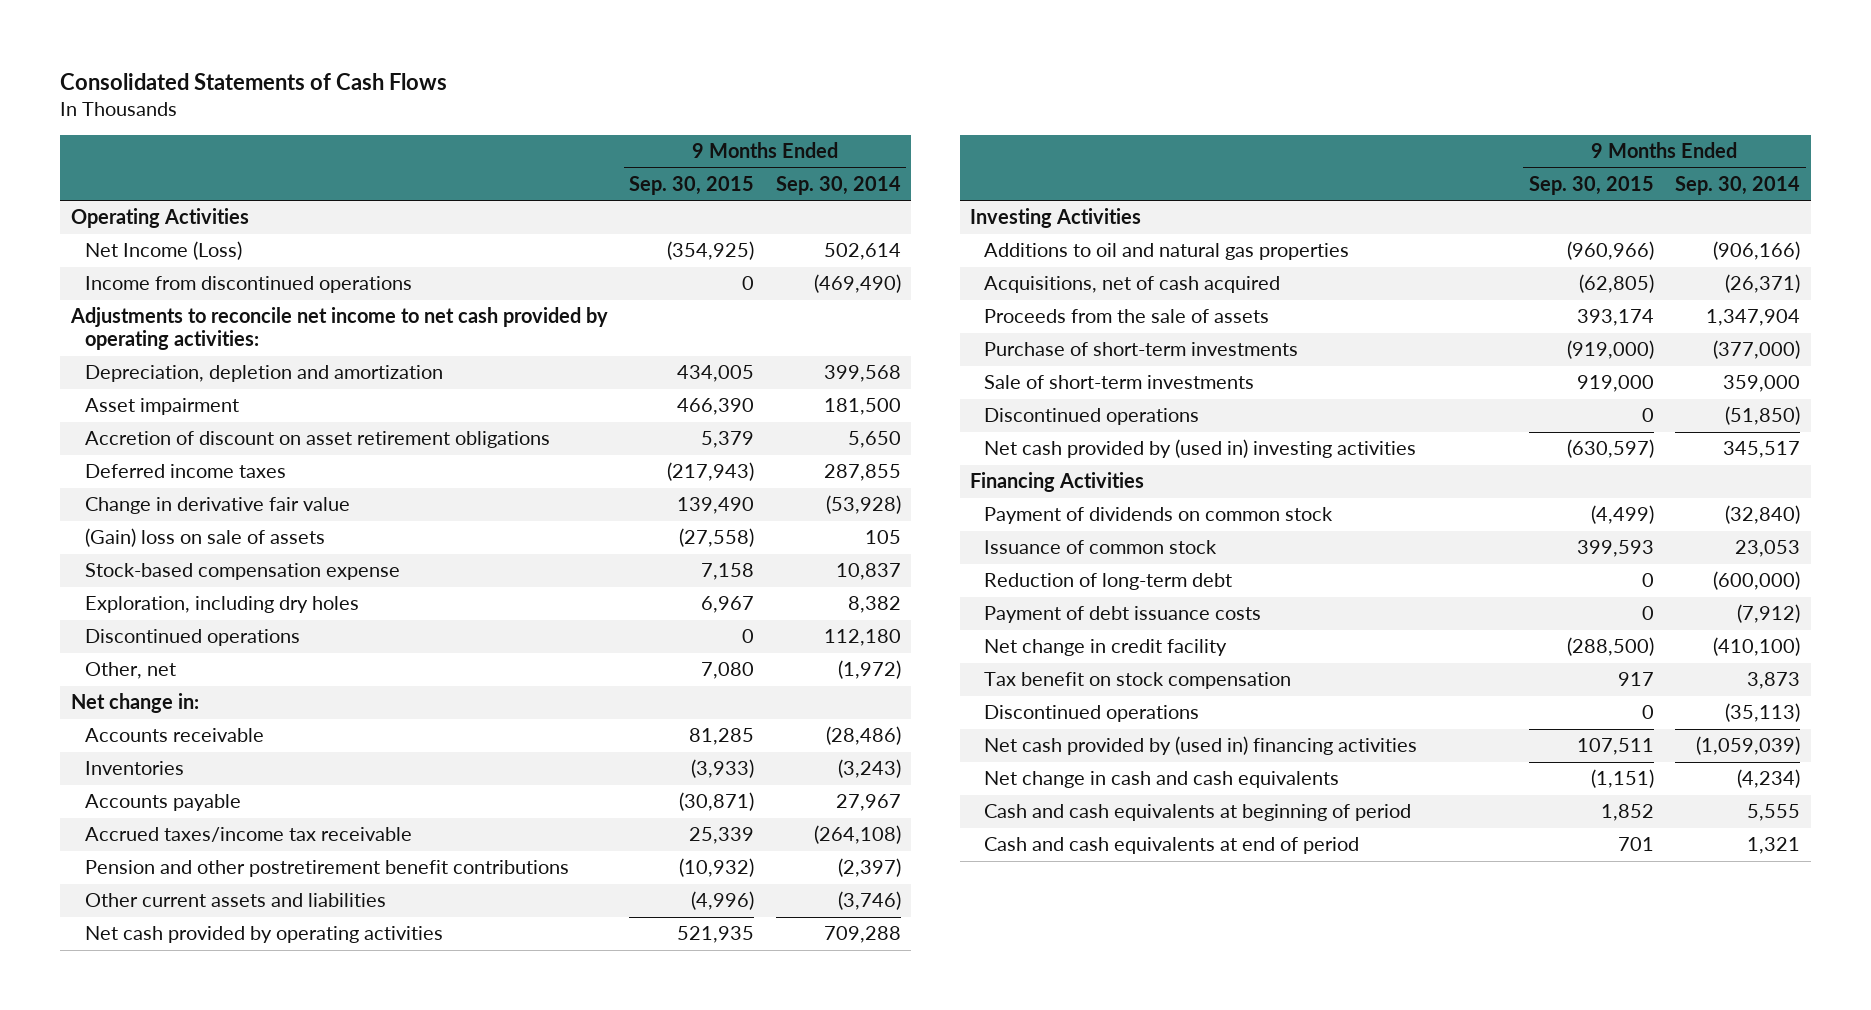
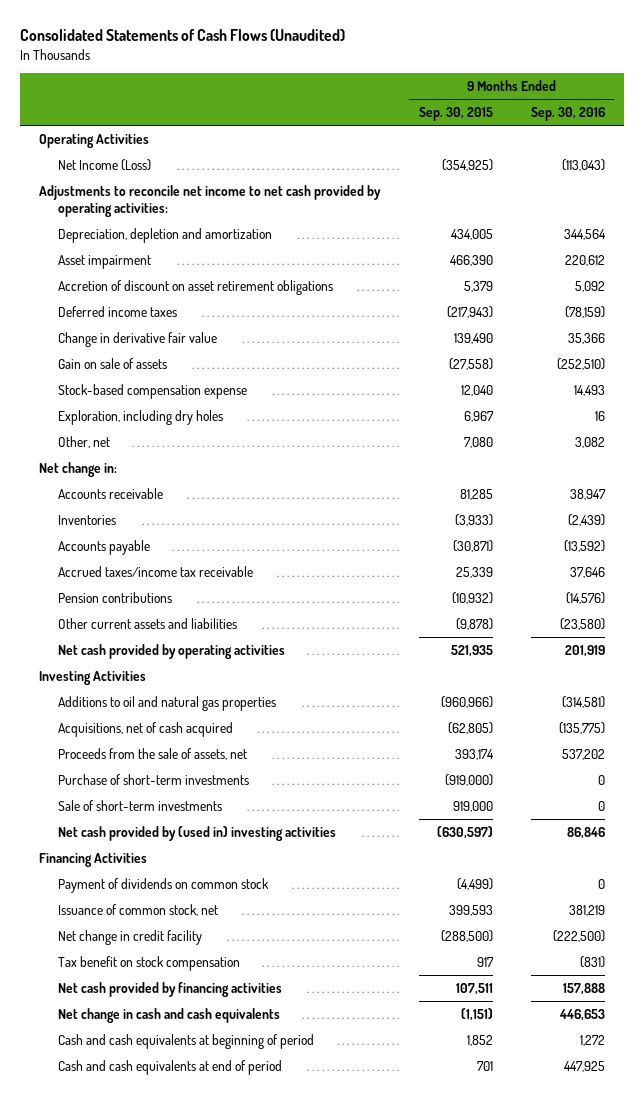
- Consolidated Statements of Cash Flows
+ Consolidated Statements of Cash Flows (Unaudited)
- | 9 Months Ended Sep. 30, 2015 | 9 Months Ended Sep. 30, 2014
+ | 9 Months Ended Sep. 30, 2015 | 9 Months Ended Sep. 30, 2016
- Income from discontinued operations | 0 | (469,490)
- (Gain) loss on sale of assets | (27,558) | 105
- Stock-based compensation expense | 7,158 | 10,837
+ Gain on sale of assets | (27,558) | (252,510)
+ Stock-based compensation expense | 12,040 | 14,493
- Discontinued operations | 0 | 112,180
- Pension and other postretirement benefit contributions | (10,932) | (2,397)
- Other current assets and liabilities | (4,996) | (3,746)
+ Pension contributions | (10,932) | (14,576)
+ Other current assets and liabilities | (9,878) | (23,580)
- Proceeds from the sale of assets | 393,174 | 1,347,904
+ Proceeds from the sale of assets, net | 393,174 | 537,202
- Discontinued operations | 0 | (51,850)
- Issuance of common stock | 399,593 | 23,053
- Reduction of long-term debt | 0 | (600,000)
- Payment of debt issuance costs | 0 | (7,912)
+ Issuance of common stock, net | 399,593 | 381,219
- Discontinued operations | 0 | (35,113)
- Net cash provided by (used in) financing activities | 107,511 | (1,059,039)
+ Net cash provided by financing activities | 107,511 | 157,888

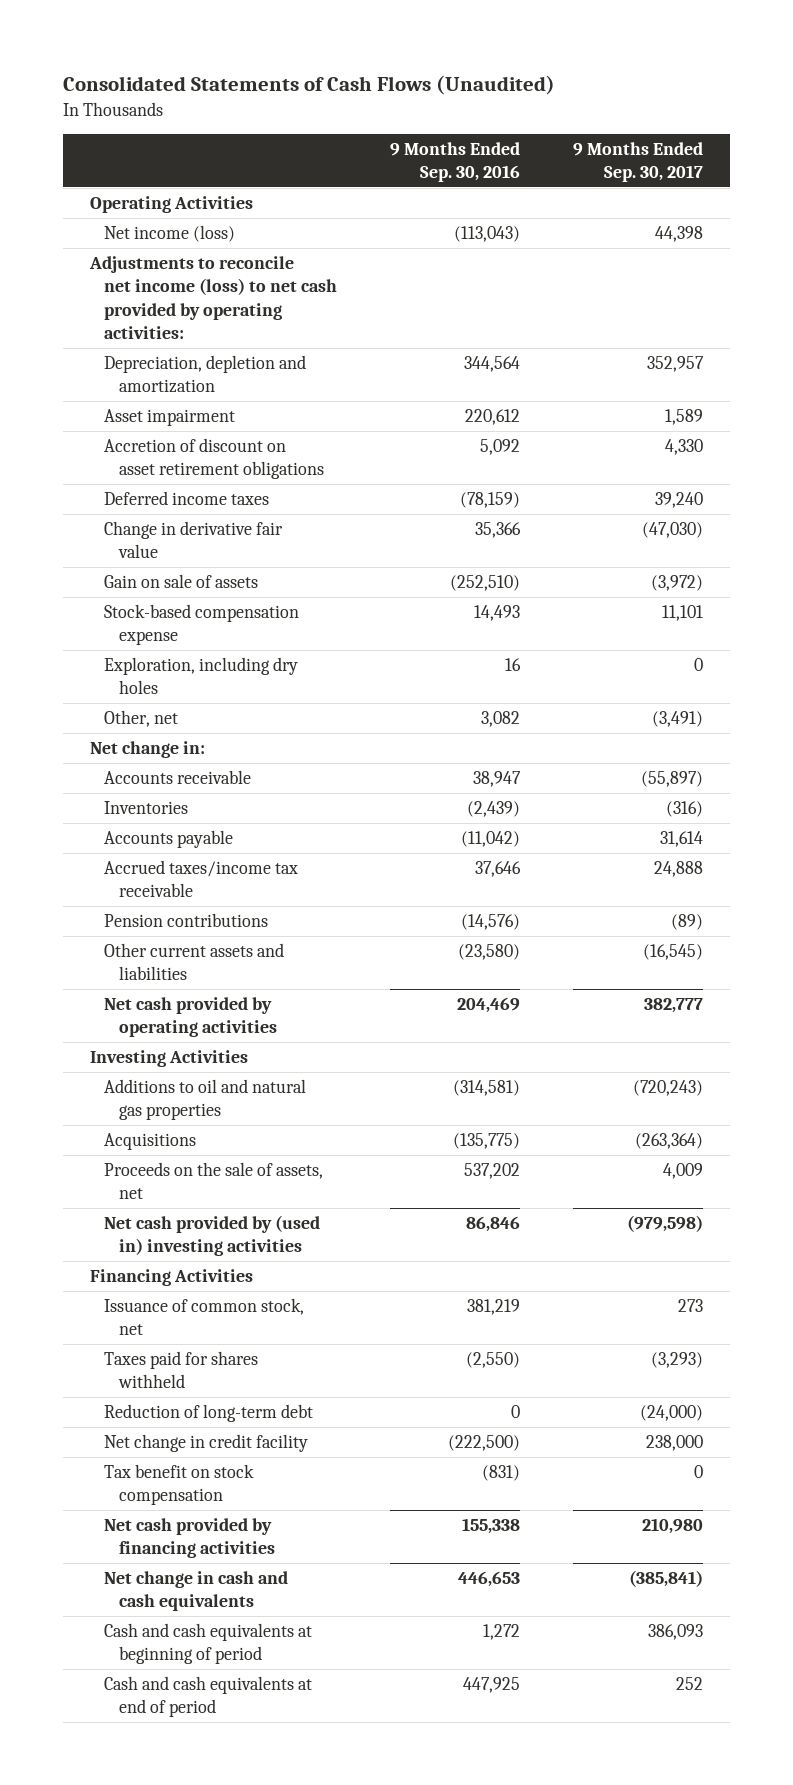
- | 9 Months Ended Sep. 30, 2015 | 9 Months Ended Sep. 30, 2016
+ | 9 Months Ended Sep. 30, 2016 | 9 Months Ended Sep. 30, 2017
- Net Income (Loss) | (354,925) | (113,043)
- Adjustments to reconcile net income to net cash provided by operating activities:
+ Net income (loss) | (113,043) | 44,398
+ Adjustments to reconcile net income (loss) to net cash provided by operating activities:
- Accounts payable | (30,871) | (13,592)
+ Accounts payable | (11,042) | 31,614
- Net cash provided by operating activities | 521,935 | 201,919
+ Net cash provided by operating activities | 204,469 | 382,777
- Acquisitions, net of cash acquired | (62,805) | (135,775)
- Proceeds from the sale of assets, net | 393,174 | 537,202
- Purchase of short-term investments | (919,000) | 0
- Sale of short-term investments | 919,000 | 0
+ Acquisitions | (135,775) | (263,364)
+ Proceeds on the sale of assets, net | 537,202 | 4,009
- Payment of dividends on common stock | (4,499) | 0
+ Taxes paid for shares withheld | (2,550) | (3,293)
+ Reduction of long-term debt | 0 | (24,000)
- Net cash provided by financing activities | 107,511 | 157,888
+ Net cash provided by financing activities | 155,338 | 210,980

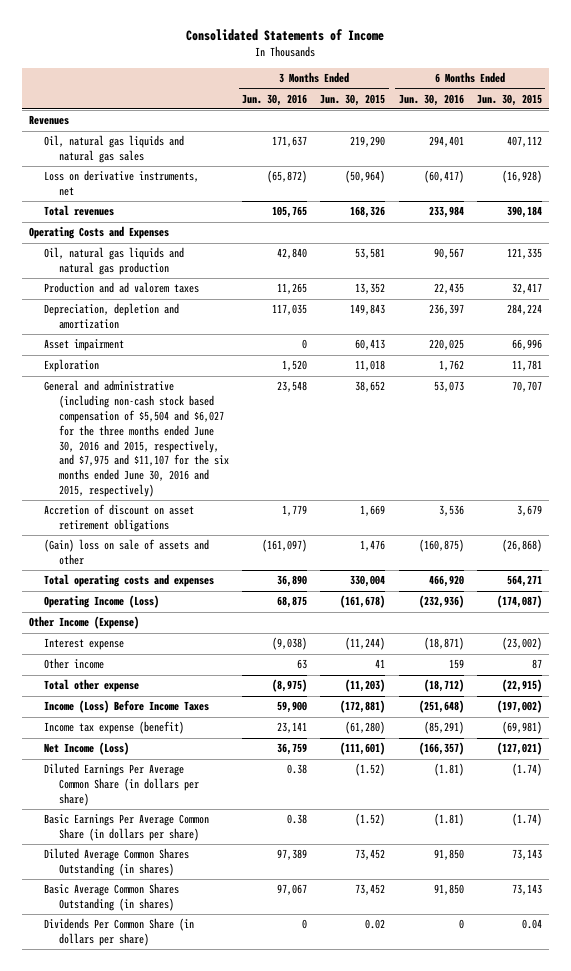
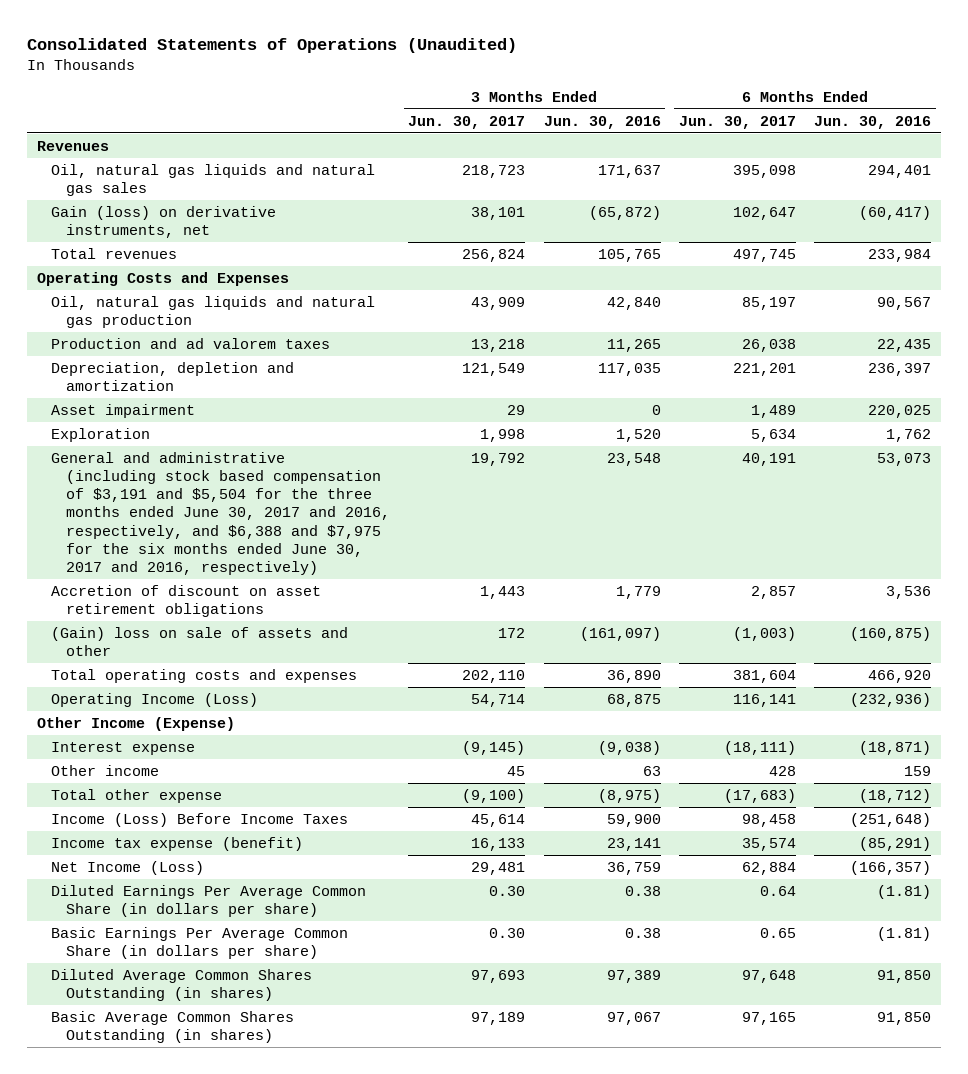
- Consolidated Statements of Income
+ Consolidated Statements of Operations (Unaudited)
- | 3 Months Ended Jun. 30, 2016 | 3 Months Ended Jun. 30, 2015 | 6 Months Ended Jun. 30, 2016 | 6 Months Ended Jun. 30, 2015
+ | 3 Months Ended Jun. 30, 2017 | 3 Months Ended Jun. 30, 2016 | 6 Months Ended Jun. 30, 2017 | 6 Months Ended Jun. 30, 2016
- Loss on derivative instruments, net | (65,872) | (50,964) | (60,417) | (16,928)
+ Gain (loss) on derivative instruments, net | 38,101 | (65,872) | 102,647 | (60,417)
- General and administrative (including non-cash stock based compensation of $5,504 and $6,027 for the three months ended June 30, 2016 and 2015, respectively, and $7,975 and $11,107 for the six months ended June 30, 2016 and 2015, respectively) | 23,548 | 38,652 | 53,073 | 70,707
+ General and administrative (including stock based compensation of $3,191 and $5,504 for the three months ended June 30, 2017 and 2016, respectively, and $6,388 and $7,975 for the six months ended June 30, 2017 and 2016, respectively) | 19,792 | 23,548 | 40,191 | 53,073
- Dividends Per Common Share (in dollars per share) | 0 | 0.02 | 0 | 0.04

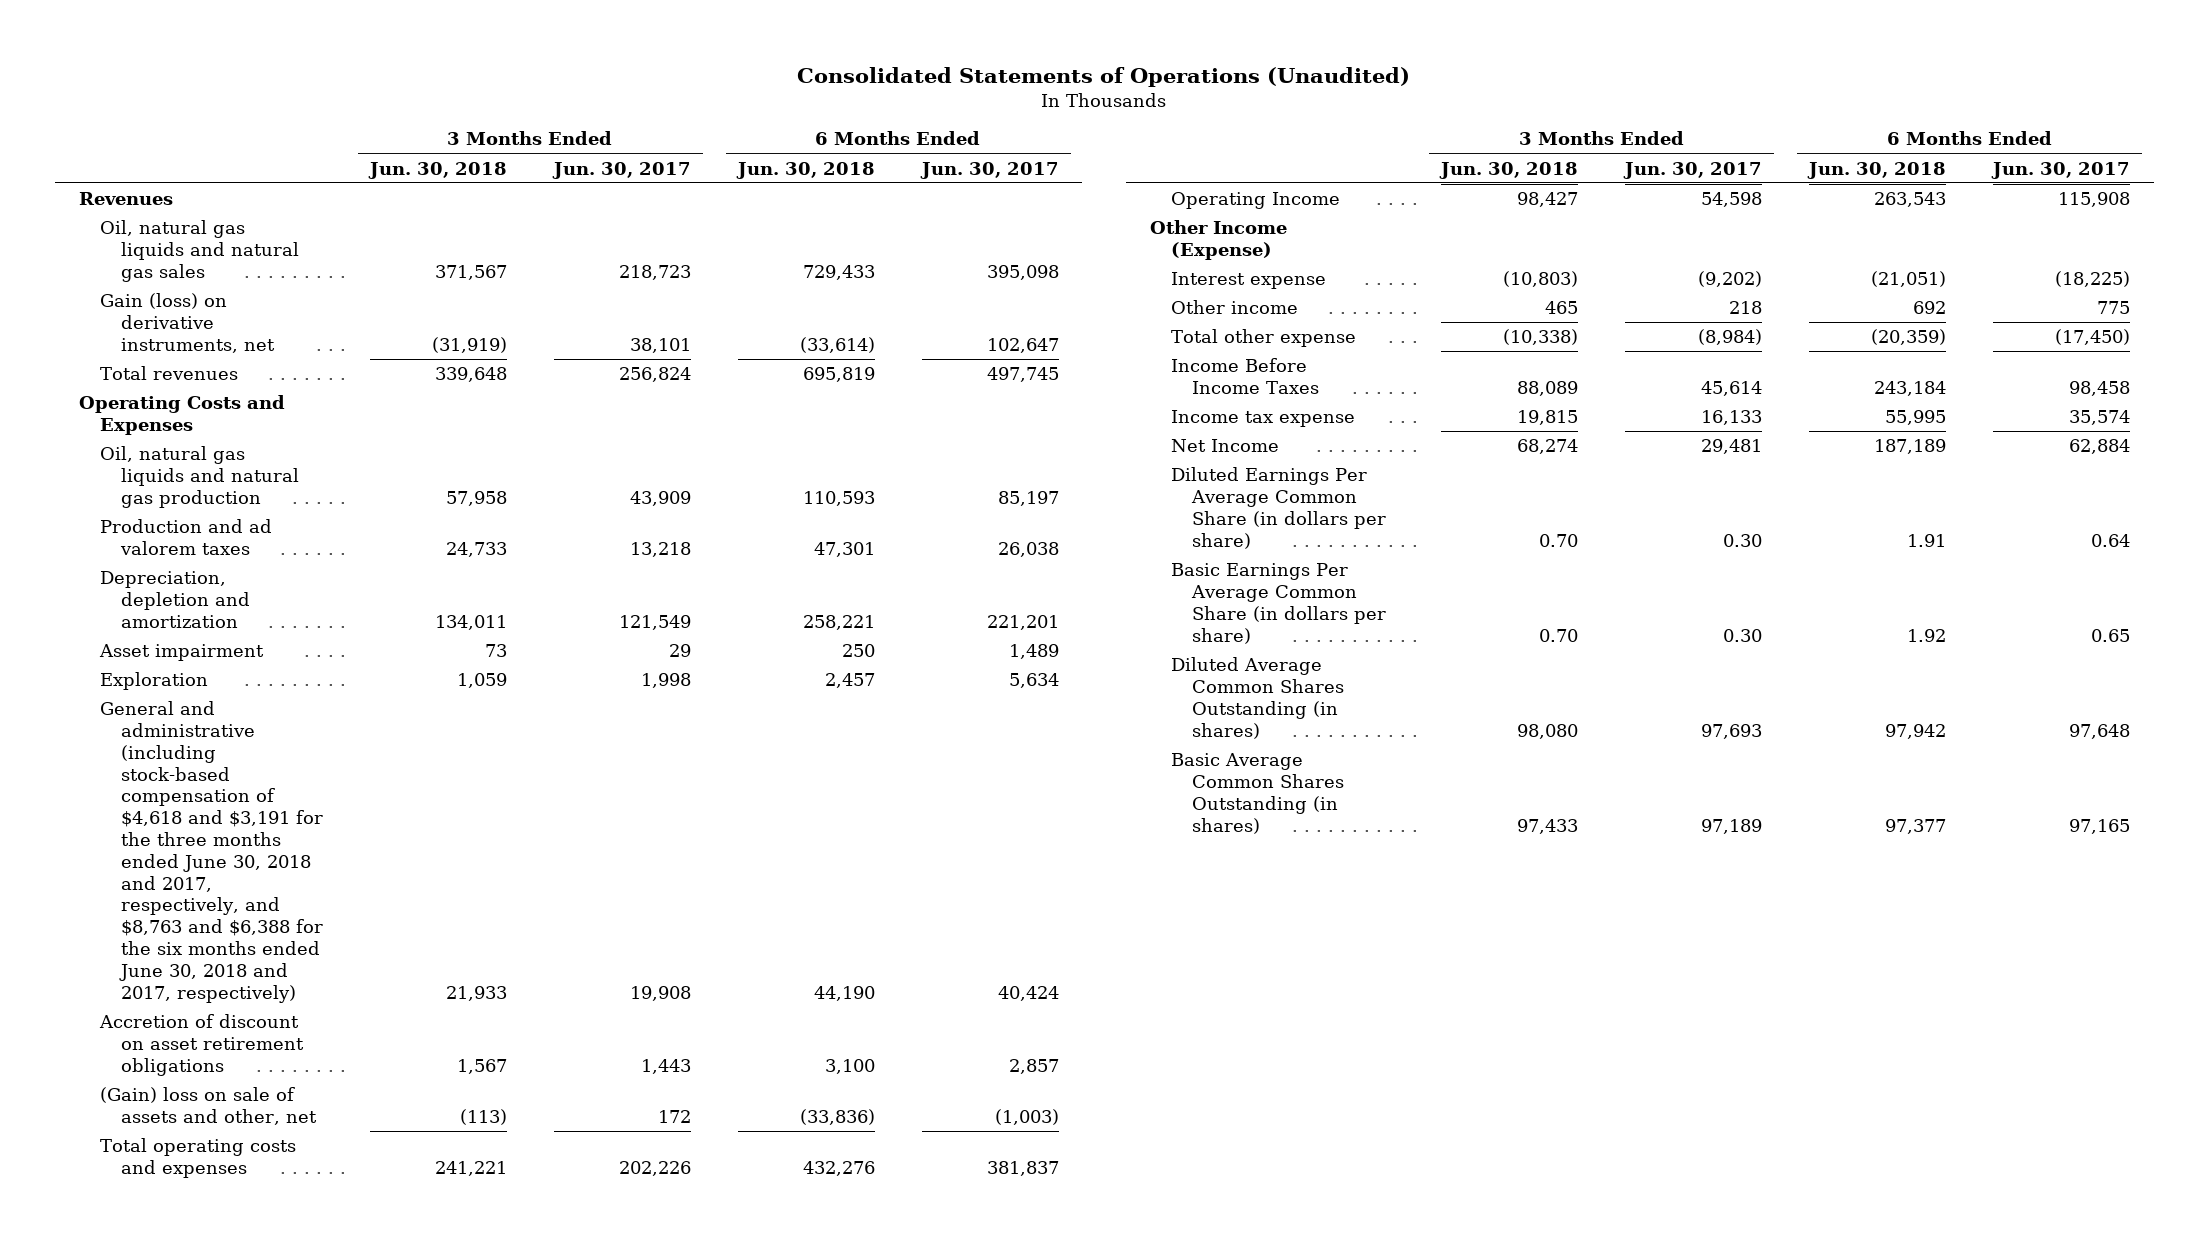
- | 3 Months Ended Jun. 30, 2017 | 3 Months Ended Jun. 30, 2016 | 6 Months Ended Jun. 30, 2017 | 6 Months Ended Jun. 30, 2016
+ | 3 Months Ended Jun. 30, 2018 | 3 Months Ended Jun. 30, 2017 | 6 Months Ended Jun. 30, 2018 | 6 Months Ended Jun. 30, 2017
- General and administrative (including stock based compensation of $3,191 and $5,504 for the three months ended June 30, 2017 and 2016, respectively, and $6,388 and $7,975 for the six months ended June 30, 2017 and 2016, respectively) | 19,792 | 23,548 | 40,191 | 53,073
+ General and administrative (including stock-based compensation of $4,618 and $3,191 for the three months ended June 30, 2018 and 2017, respectively, and $8,763 and $6,388 for the six months ended June 30, 2018 and 2017, respectively) | 21,933 | 19,908 | 44,190 | 40,424
- (Gain) loss on sale of assets and other | 172 | (161,097) | (1,003) | (160,875)
- Total operating costs and expenses | 202,110 | 36,890 | 381,604 | 466,920
- Operating Income (Loss) | 54,714 | 68,875 | 116,141 | (232,936)
+ (Gain) loss on sale of assets and other, net | (113) | 172 | (33,836) | (1,003)
+ Total operating costs and expenses | 241,221 | 202,226 | 432,276 | 381,837
+ Operating Income | 98,427 | 54,598 | 263,543 | 115,908
- Interest expense | (9,145) | (9,038) | (18,111) | (18,871)
- Other income | 45 | 63 | 428 | 159
- Total other expense | (9,100) | (8,975) | (17,683) | (18,712)
- Income (Loss) Before Income Taxes | 45,614 | 59,900 | 98,458 | (251,648)
- Income tax expense (benefit) | 16,133 | 23,141 | 35,574 | (85,291)
- Net Income (Loss) | 29,481 | 36,759 | 62,884 | (166,357)
+ Interest expense | (10,803) | (9,202) | (21,051) | (18,225)
+ Other income | 465 | 218 | 692 | 775
+ Total other expense | (10,338) | (8,984) | (20,359) | (17,450)
+ Income Before Income Taxes | 88,089 | 45,614 | 243,184 | 98,458
+ Income tax expense | 19,815 | 16,133 | 55,995 | 35,574
+ Net Income | 68,274 | 29,481 | 187,189 | 62,884

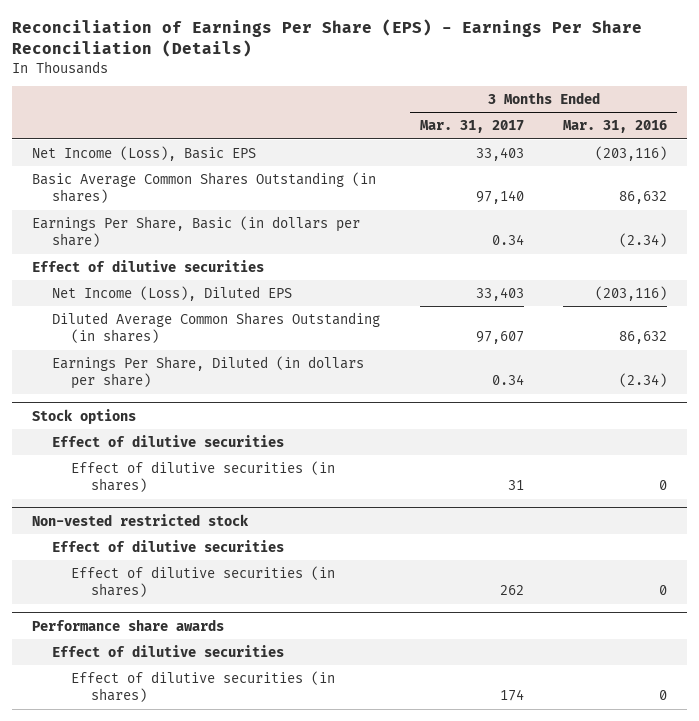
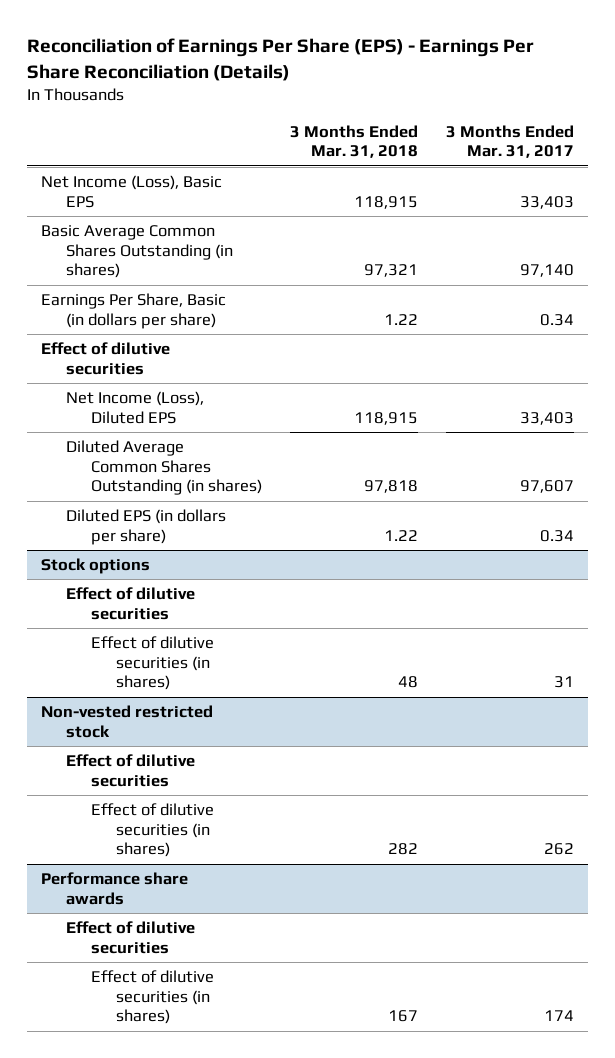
- | 3 Months Ended Mar. 31, 2017 | 3 Months Ended Mar. 31, 2016
+ | 3 Months Ended Mar. 31, 2018 | 3 Months Ended Mar. 31, 2017
- Earnings Per Share, Diluted (in dollars per share) | 0.34 | (2.34)
+ Diluted EPS (in dollars per share) | 1.22 | 0.34

